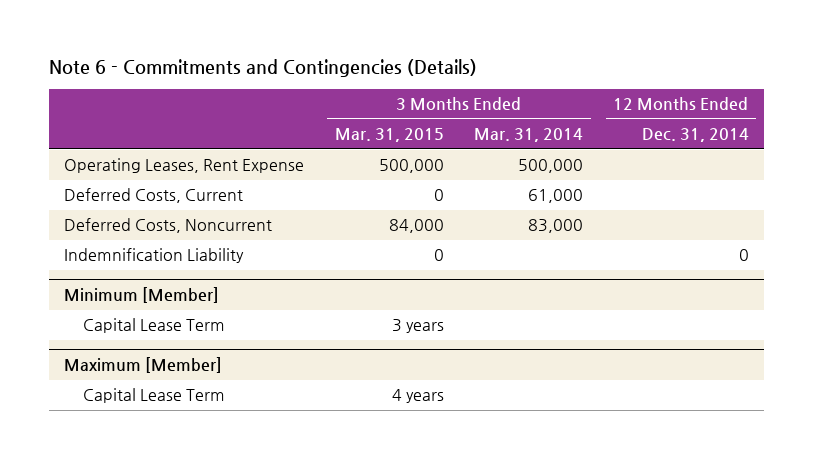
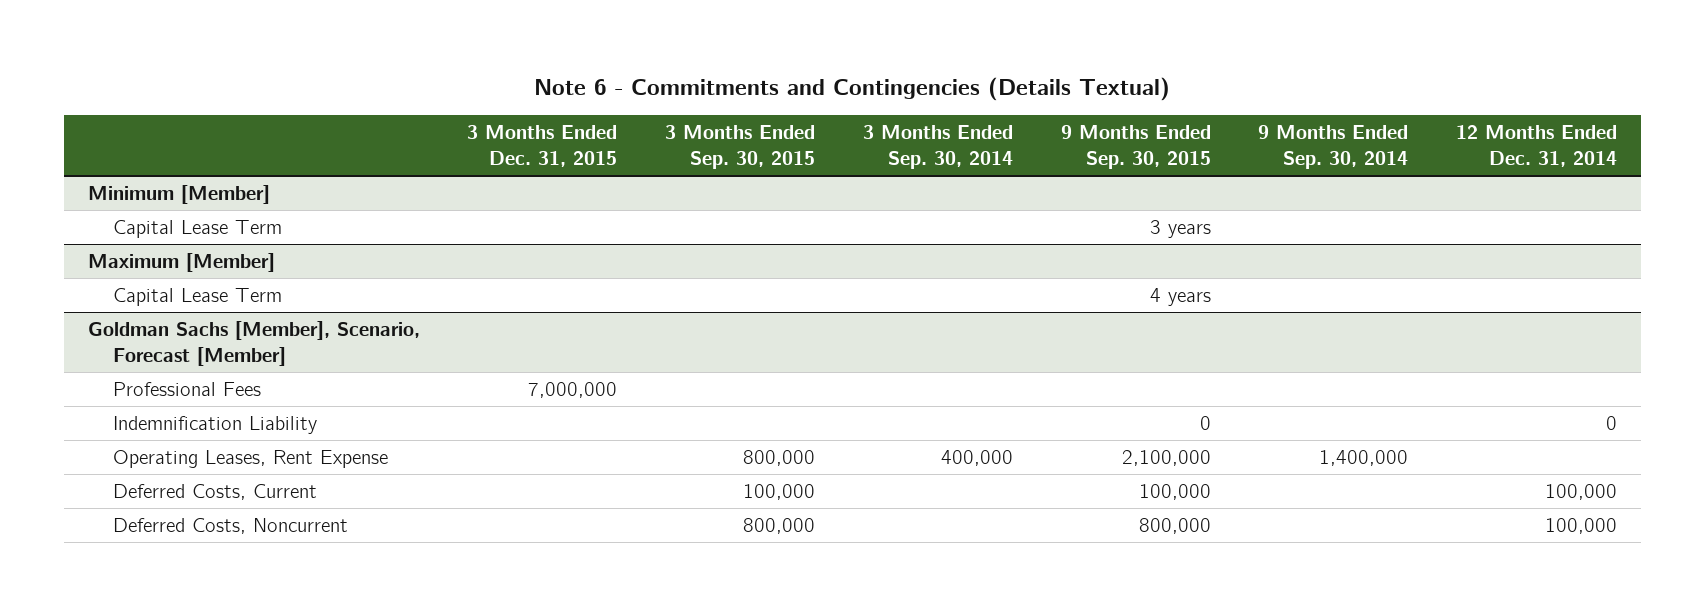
- Note 6 - Commitments and Contingencies (Details)
+ Note 6 - Commitments and Contingencies (Details Textual)
- | 3 Months Ended Mar. 31, 2015 | 3 Months Ended Mar. 31, 2014 | 12 Months Ended Dec. 31, 2014
+ | 3 Months Ended Dec. 31, 2015 | 3 Months Ended Sep. 30, 2015 | 3 Months Ended Sep. 30, 2014 | 9 Months Ended Sep. 30, 2015 | 9 Months Ended Sep. 30, 2014 | 12 Months Ended Dec. 31, 2014
- Operating Leases, Rent Expense | 500,000 | 500,000 |
- Deferred Costs, Current | 0 | 61,000 |
- Deferred Costs, Noncurrent | 84,000 | 83,000 |
- Indemnification Liability | 0 | | 0
+ Goldman Sachs [Member], Scenario, Forecast [Member]
+ Professional Fees | 7,000,000 | | | | |
+ Indemnification Liability | | | | 0 | | 0
+ Operating Leases, Rent Expense | | 800,000 | 400,000 | 2,100,000 | 1,400,000 |
+ Deferred Costs, Current | | 100,000 | | 100,000 | | 100,000
+ Deferred Costs, Noncurrent | | 800,000 | | 800,000 | | 100,000

